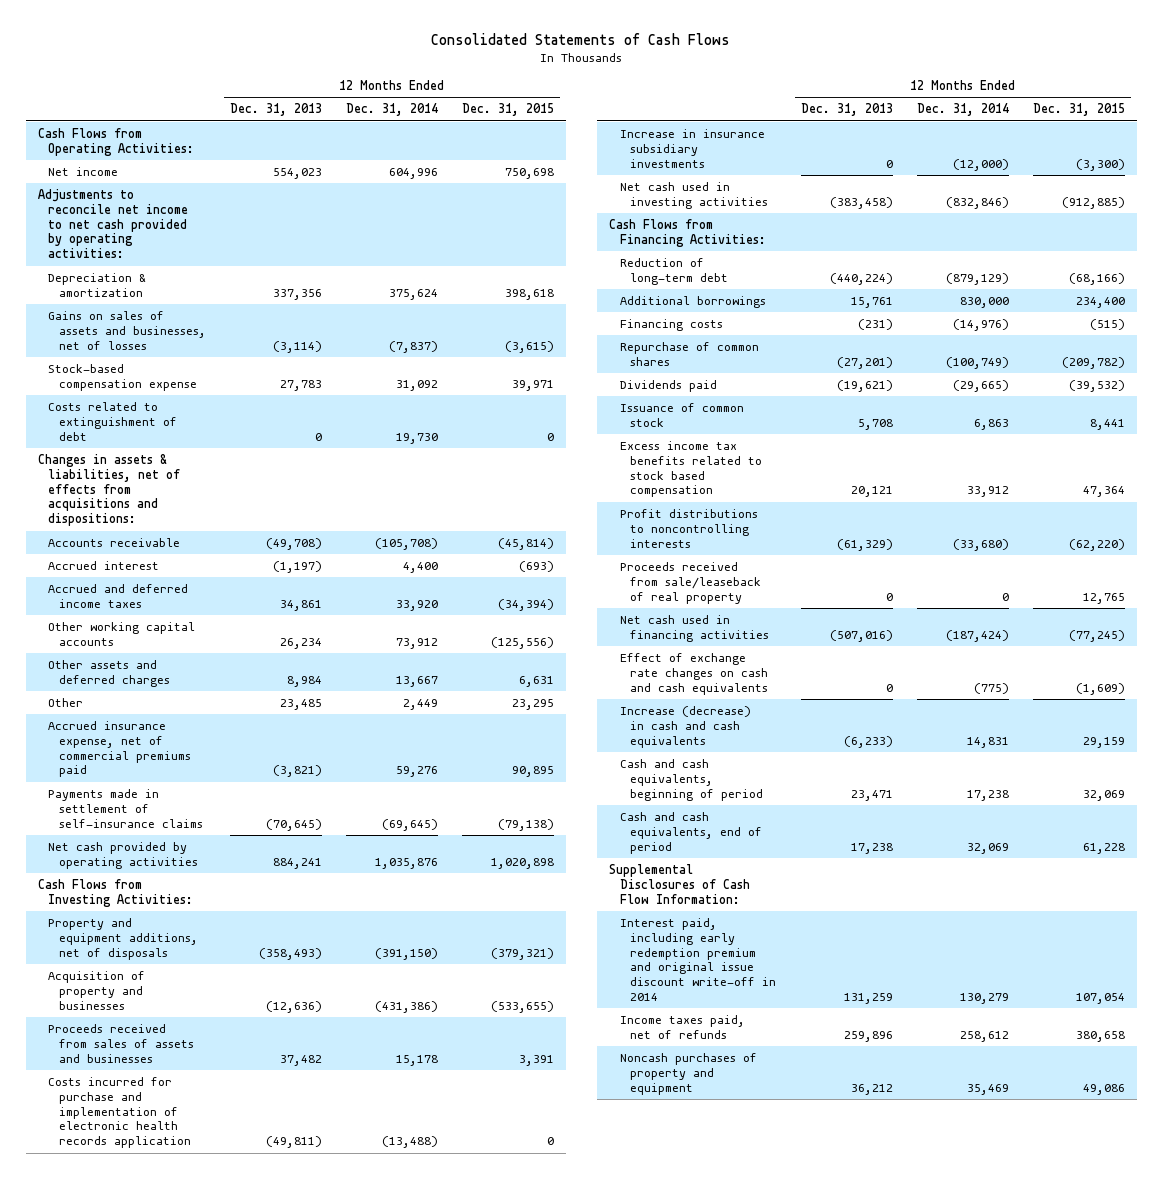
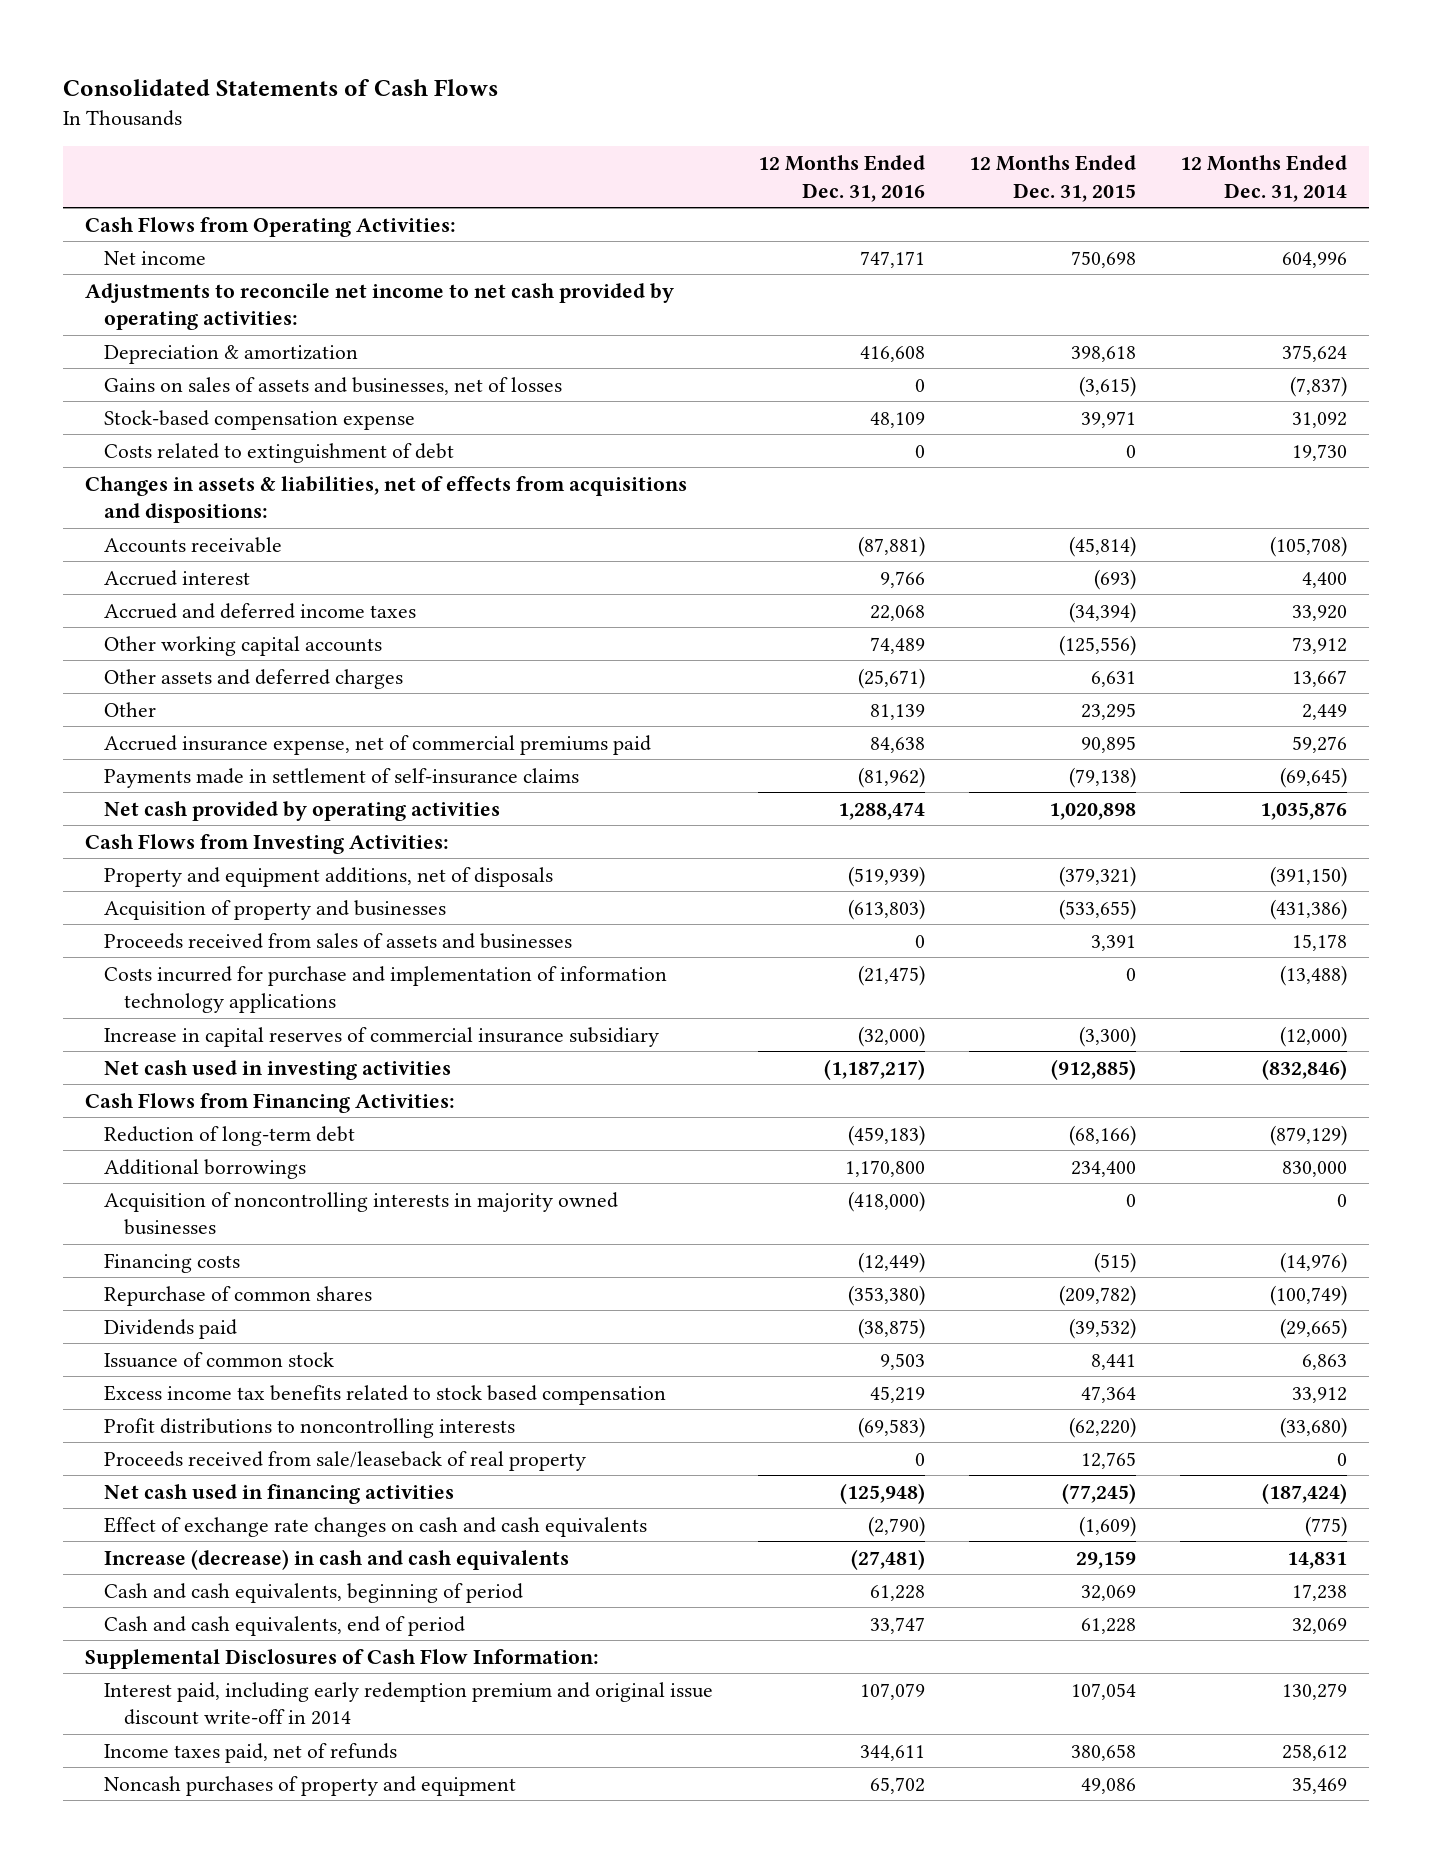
- | 12 Months Ended Dec. 31, 2013 | 12 Months Ended Dec. 31, 2014 | 12 Months Ended Dec. 31, 2015
+ | 12 Months Ended Dec. 31, 2016 | 12 Months Ended Dec. 31, 2015 | 12 Months Ended Dec. 31, 2014
- Costs incurred for purchase and implementation of electronic health records application | (49,811) | (13,488) | 0
- Increase in insurance subsidiary investments | 0 | (12,000) | (3,300)
+ Costs incurred for purchase and implementation of information technology applications | (21,475) | 0 | (13,488)
+ Increase in capital reserves of commercial insurance subsidiary | (32,000) | (3,300) | (12,000)
+ Acquisition of noncontrolling interests in majority owned businesses | (418,000) | 0 | 0

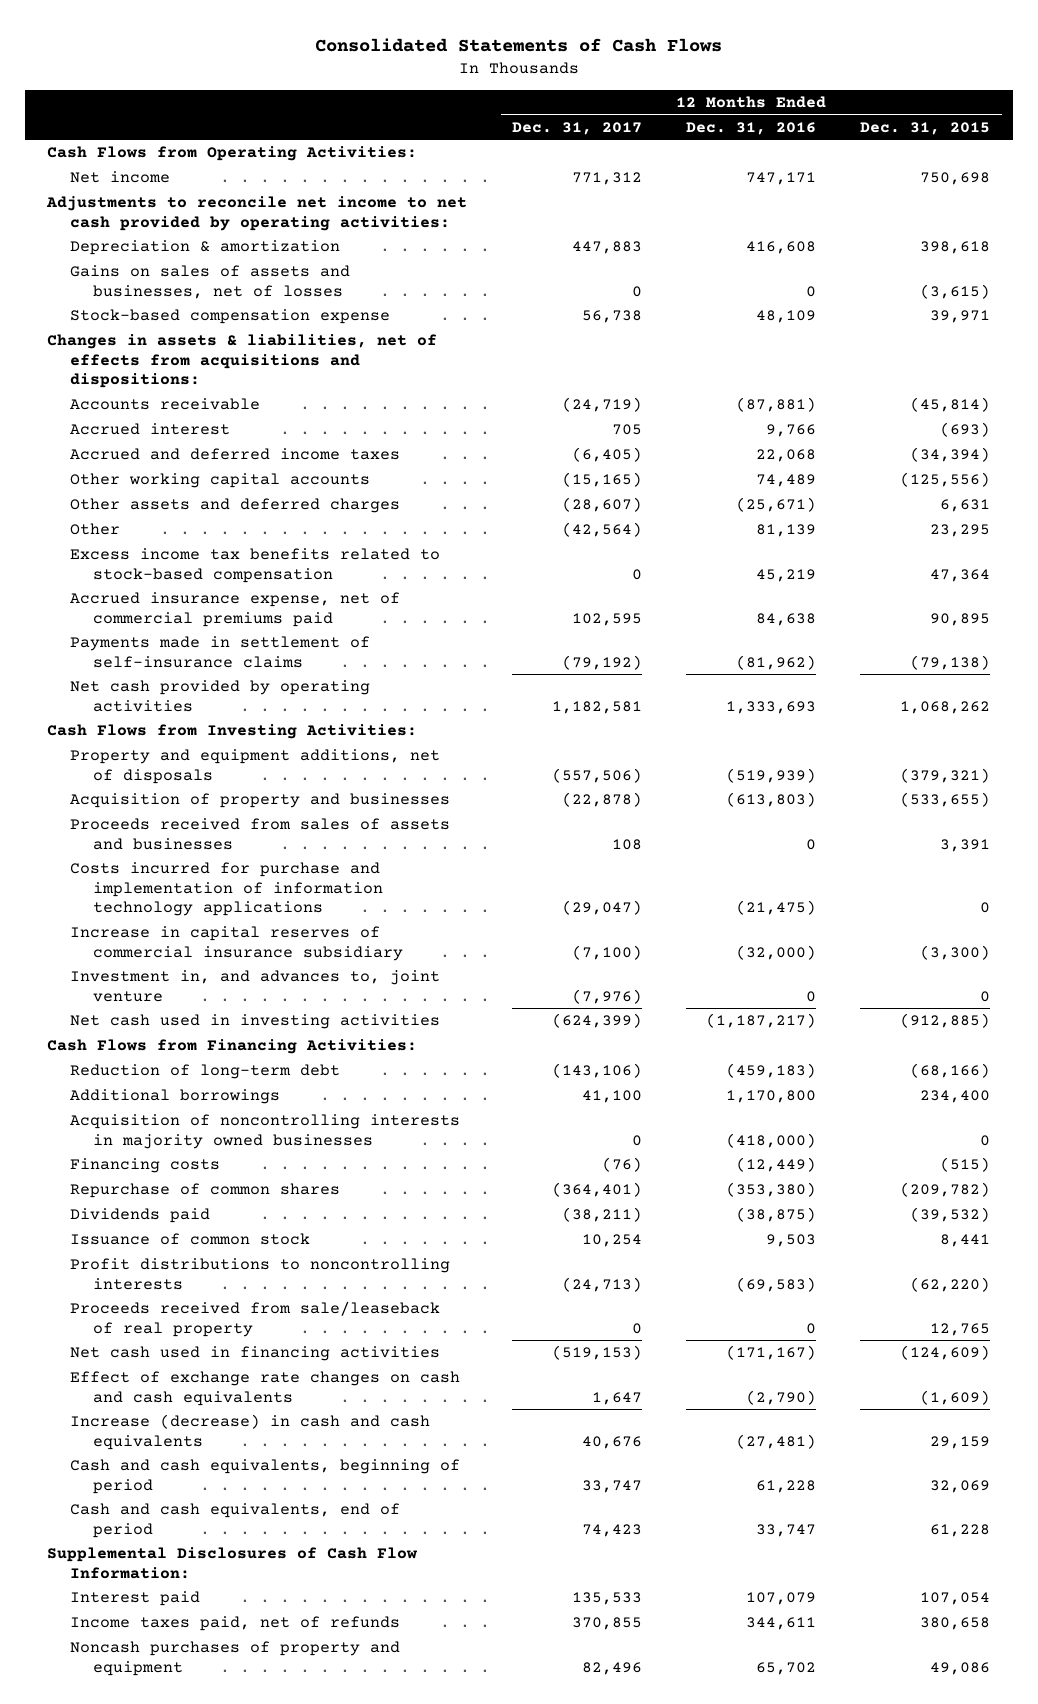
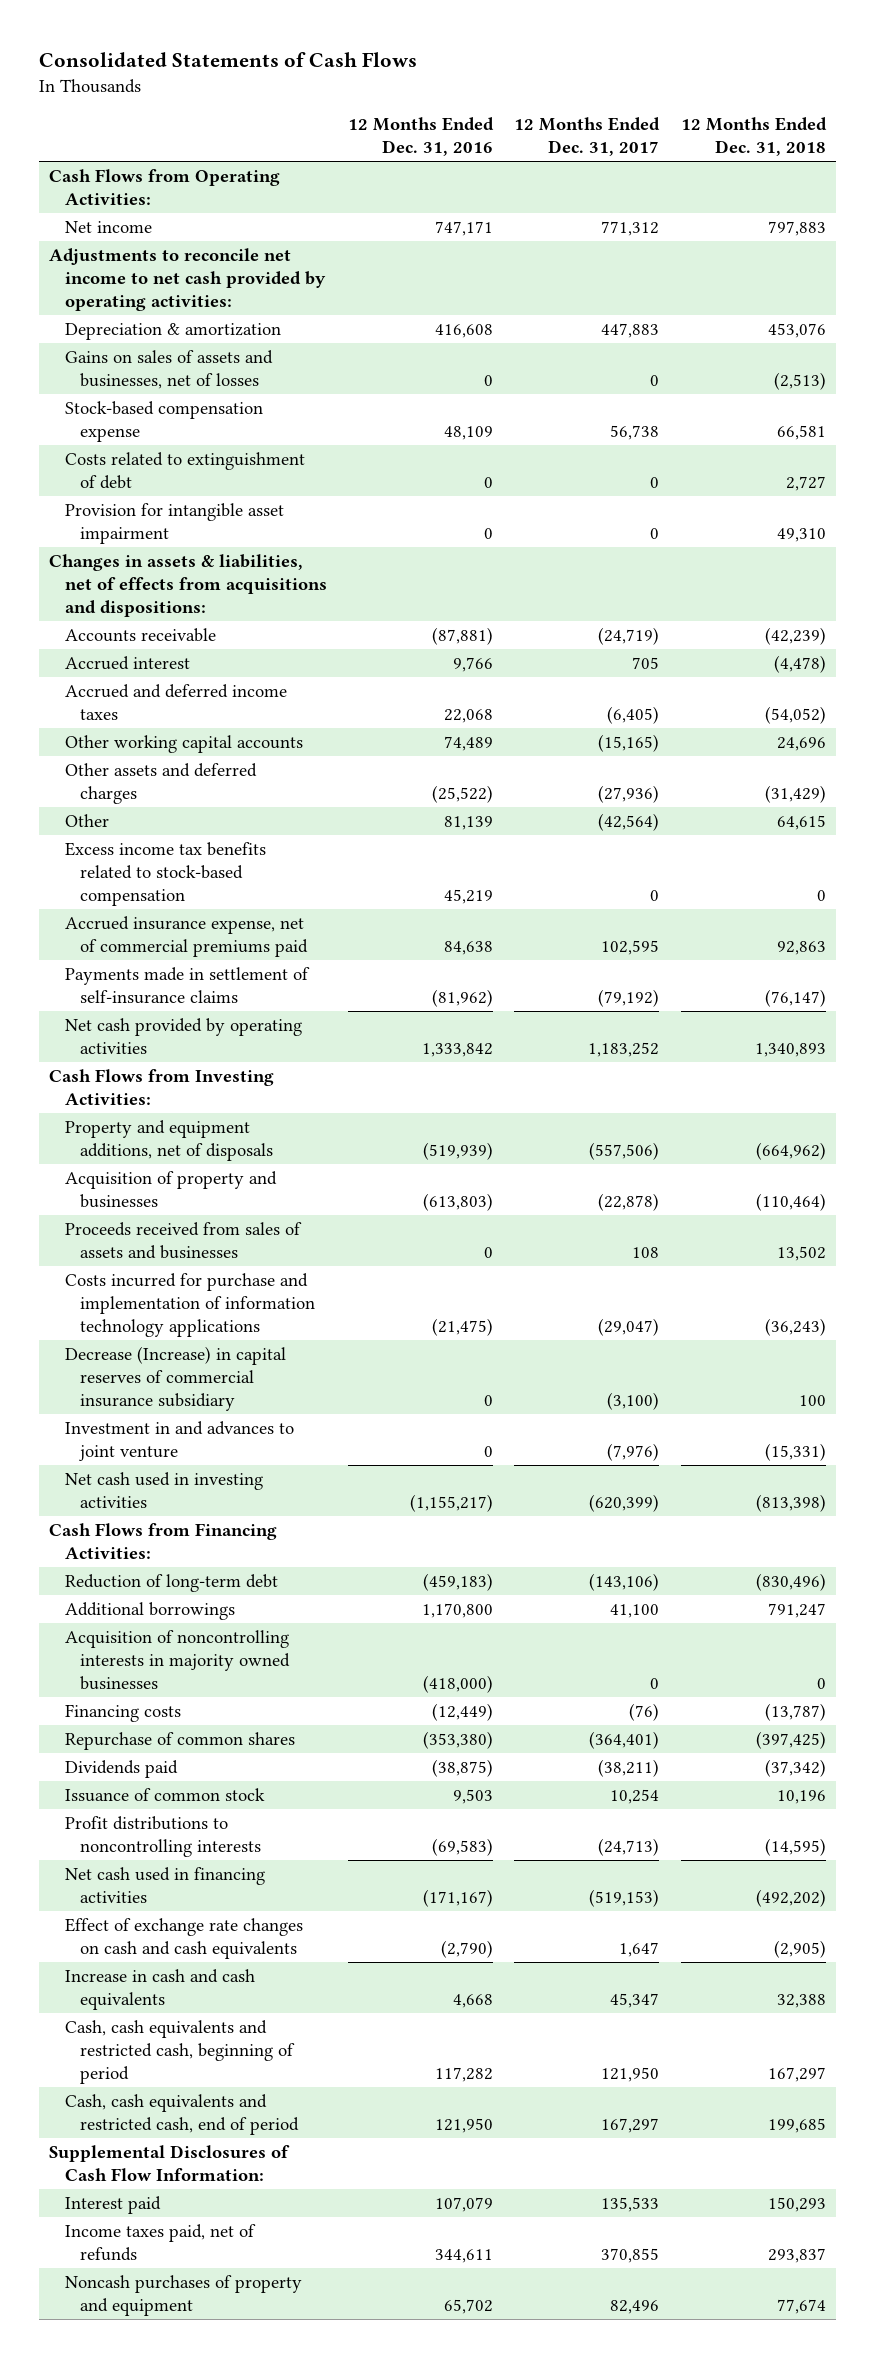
- | 12 Months Ended Dec. 31, 2017 | 12 Months Ended Dec. 31, 2016 | 12 Months Ended Dec. 31, 2015
+ | 12 Months Ended Dec. 31, 2016 | 12 Months Ended Dec. 31, 2017 | 12 Months Ended Dec. 31, 2018
+ Costs related to extinguishment of debt | 0 | 0 | 2,727
+ Provision for intangible asset impairment | 0 | 0 | 49,310
- Other assets and deferred charges | (28,607) | (25,671) | 6,631
+ Other assets and deferred charges | (25,522) | (27,936) | (31,429)
- Net cash provided by operating activities | 1,182,581 | 1,333,693 | 1,068,262
+ Net cash provided by operating activities | 1,333,842 | 1,183,252 | 1,340,893
- Increase in capital reserves of commercial insurance subsidiary | (7,100) | (32,000) | (3,300)
- Investment in, and advances to, joint venture | (7,976) | 0 | 0
- Net cash used in investing activities | (624,399) | (1,187,217) | (912,885)
+ Decrease (Increase) in capital reserves of commercial insurance subsidiary | 0 | (3,100) | 100
+ Investment in and advances to joint venture | 0 | (7,976) | (15,331)
+ Net cash used in investing activities | (1,155,217) | (620,399) | (813,398)
- Proceeds received from sale/leaseback of real property | 0 | 0 | 12,765
- Increase (decrease) in cash and cash equivalents | 40,676 | (27,481) | 29,159
- Cash and cash equivalents, beginning of period | 33,747 | 61,228 | 32,069
- Cash and cash equivalents, end of period | 74,423 | 33,747 | 61,228
+ Increase in cash and cash equivalents | 4,668 | 45,347 | 32,388
+ Cash, cash equivalents and restricted cash, beginning of period | 117,282 | 121,950 | 167,297
+ Cash, cash equivalents and restricted cash, end of period | 121,950 | 167,297 | 199,685

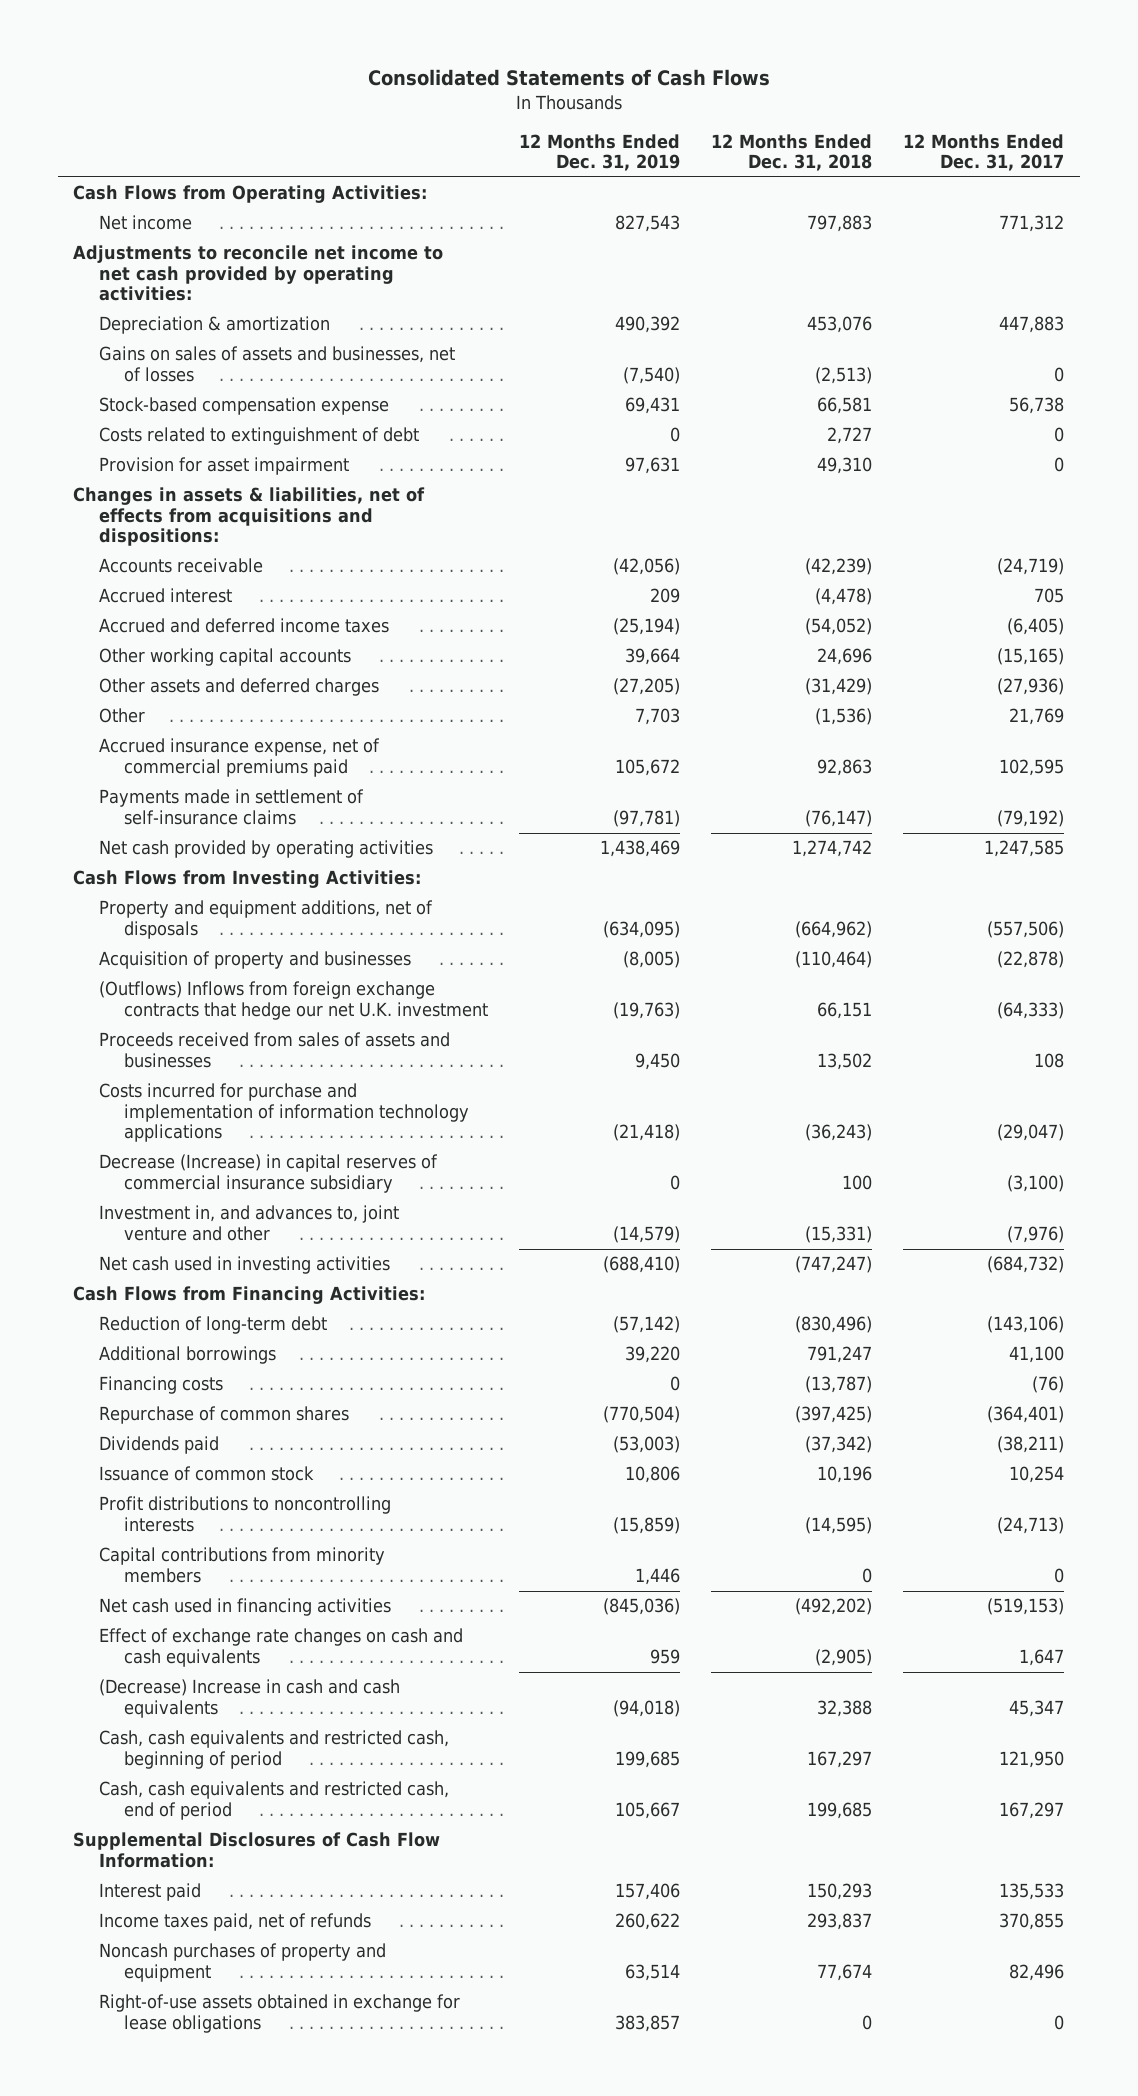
- | 12 Months Ended Dec. 31, 2016 | 12 Months Ended Dec. 31, 2017 | 12 Months Ended Dec. 31, 2018
+ | 12 Months Ended Dec. 31, 2019 | 12 Months Ended Dec. 31, 2018 | 12 Months Ended Dec. 31, 2017
- Provision for intangible asset impairment | 0 | 0 | 49,310
+ Provision for asset impairment | 97,631 | 49,310 | 0
- Other | 81,139 | (42,564) | 64,615
- Excess income tax benefits related to stock-based compensation | 45,219 | 0 | 0
+ Other | 7,703 | (1,536) | 21,769
- Net cash provided by operating activities | 1,333,842 | 1,183,252 | 1,340,893
+ Net cash provided by operating activities | 1,438,469 | 1,274,742 | 1,247,585
+ (Outflows) Inflows from foreign exchange contracts that hedge our net U.K. investment | (19,763) | 66,151 | (64,333)
- Investment in and advances to joint venture | 0 | (7,976) | (15,331)
- Net cash used in investing activities | (1,155,217) | (620,399) | (813,398)
+ Investment in, and advances to, joint venture and other | (14,579) | (15,331) | (7,976)
+ Net cash used in investing activities | (688,410) | (747,247) | (684,732)
- Acquisition of noncontrolling interests in majority owned businesses | (418,000) | 0 | 0
+ Capital contributions from minority members | 1,446 | 0 | 0
- Increase in cash and cash equivalents | 4,668 | 45,347 | 32,388
+ (Decrease) Increase in cash and cash equivalents | (94,018) | 32,388 | 45,347
+ Right-of-use assets obtained in exchange for lease obligations | 383,857 | 0 | 0

